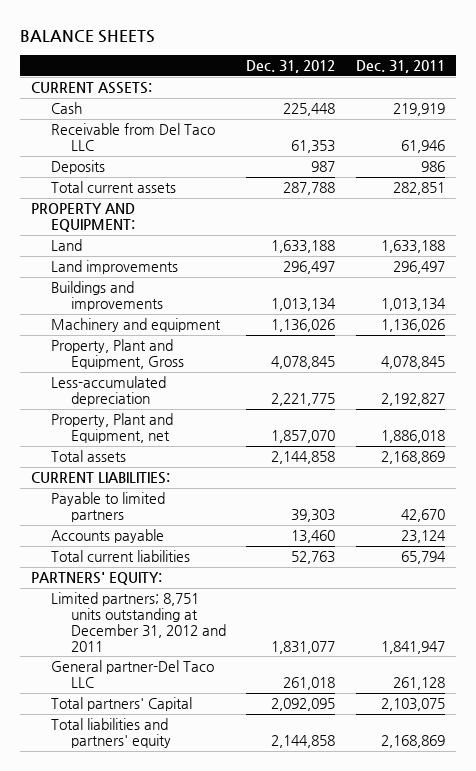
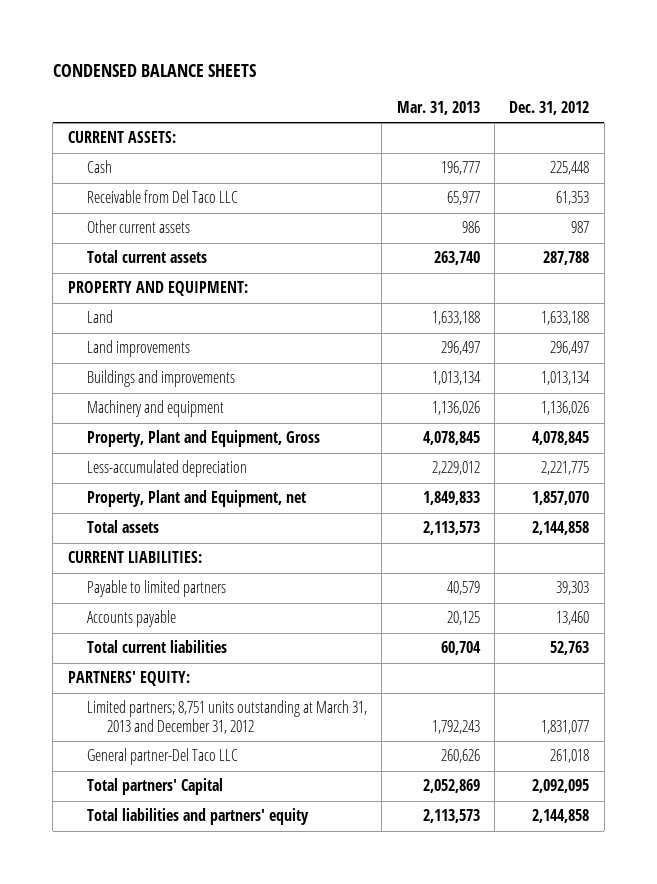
- BALANCE SHEETS
+ CONDENSED BALANCE SHEETS
- | Dec. 31, 2012 | Dec. 31, 2011
+ | Mar. 31, 2013 | Dec. 31, 2012
- Deposits | 987 | 986
+ Other current assets | 986 | 987
- Limited partners; 8,751 units outstanding at December 31, 2012 and 2011 | 1,831,077 | 1,841,947
+ Limited partners; 8,751 units outstanding at March 31, 2013 and December 31, 2012 | 1,792,243 | 1,831,077

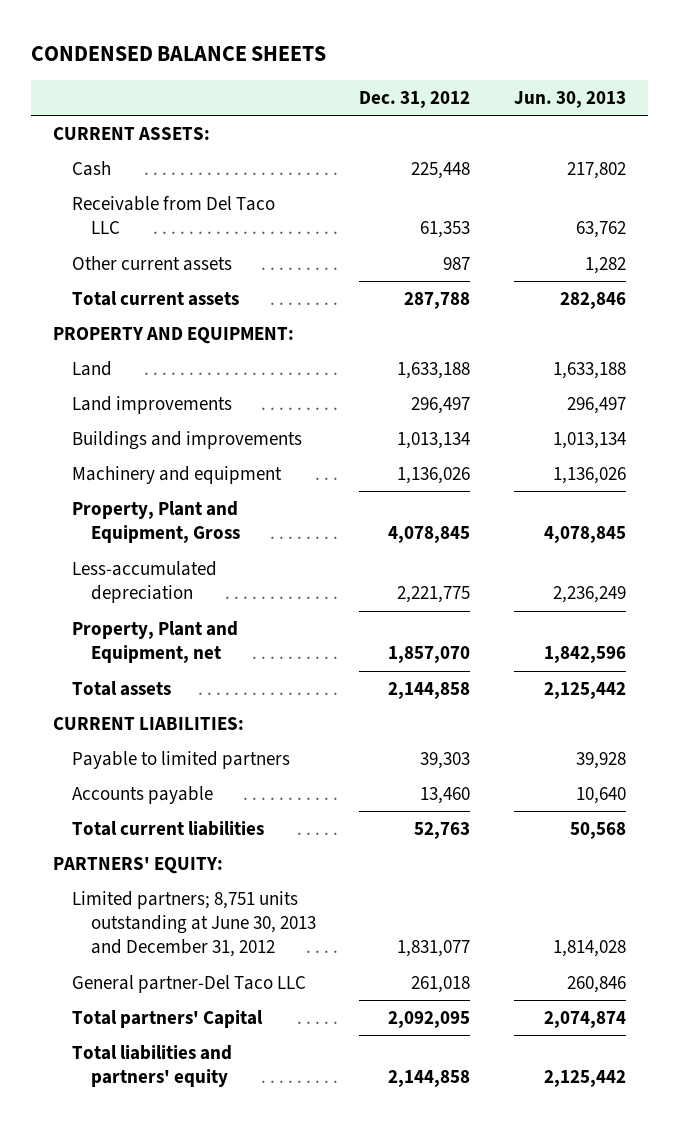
- | Mar. 31, 2013 | Dec. 31, 2012
+ | Dec. 31, 2012 | Jun. 30, 2013
- Limited partners; 8,751 units outstanding at March 31, 2013 and December 31, 2012 | 1,792,243 | 1,831,077
+ Limited partners; 8,751 units outstanding at June 30, 2013 and December 31, 2012 | 1,831,077 | 1,814,028

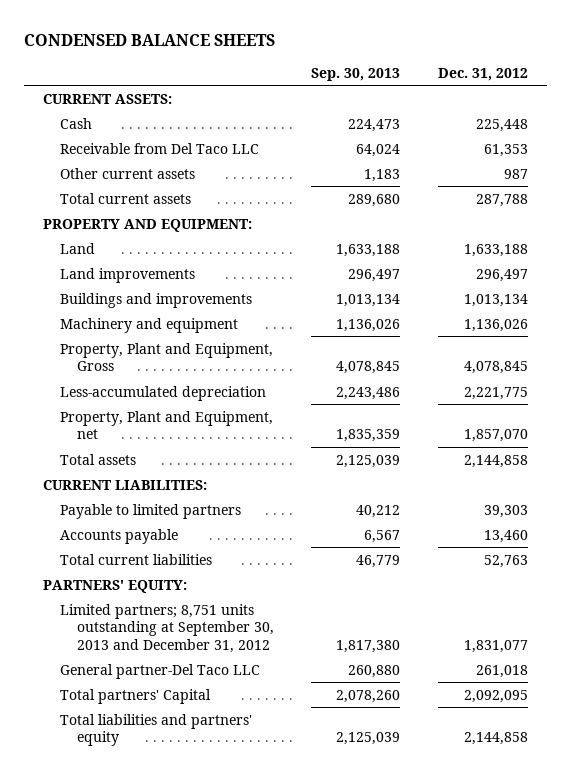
- | Dec. 31, 2012 | Jun. 30, 2013
+ | Sep. 30, 2013 | Dec. 31, 2012
- Limited partners; 8,751 units outstanding at June 30, 2013 and December 31, 2012 | 1,831,077 | 1,814,028
+ Limited partners; 8,751 units outstanding at September 30, 2013 and December 31, 2012 | 1,817,380 | 1,831,077

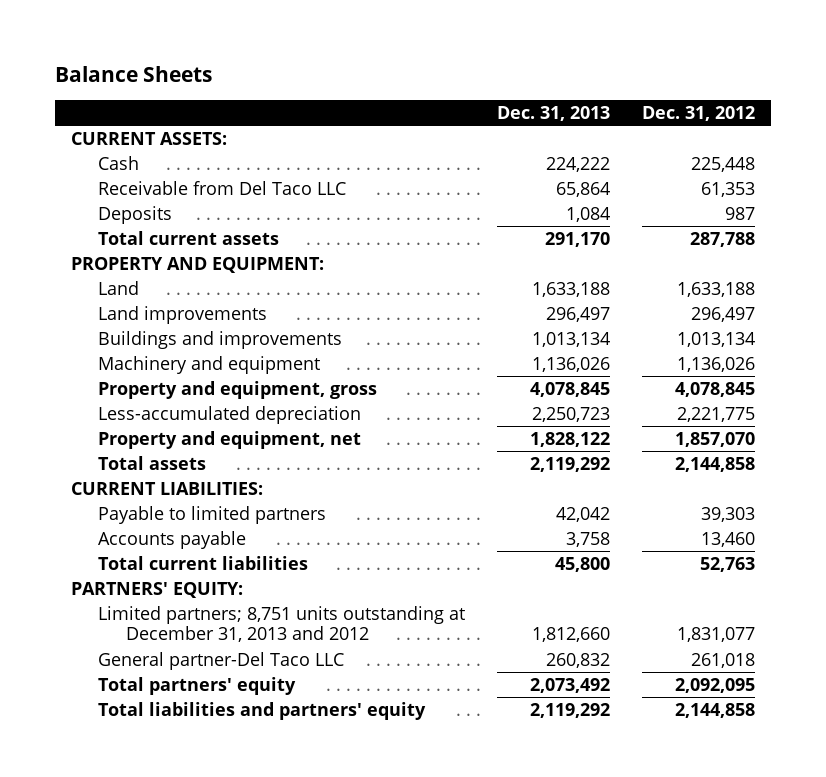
- CONDENSED BALANCE SHEETS
+ Balance Sheets
- | Sep. 30, 2013 | Dec. 31, 2012
+ | Dec. 31, 2013 | Dec. 31, 2012
- Other current assets | 1,183 | 987
+ Deposits | 1,084 | 987
- Property, Plant and Equipment, Gross | 4,078,845 | 4,078,845
+ Property and equipment, gross | 4,078,845 | 4,078,845
- Property, Plant and Equipment, net | 1,835,359 | 1,857,070
+ Property and equipment, net | 1,828,122 | 1,857,070
- Limited partners; 8,751 units outstanding at September 30, 2013 and December 31, 2012 | 1,817,380 | 1,831,077
+ Limited partners; 8,751 units outstanding at December 31, 2013 and 2012 | 1,812,660 | 1,831,077
- Total partners' Capital | 2,078,260 | 2,092,095
+ Total partners' equity | 2,073,492 | 2,092,095

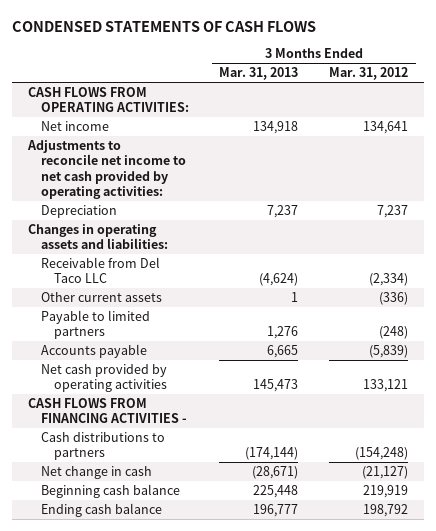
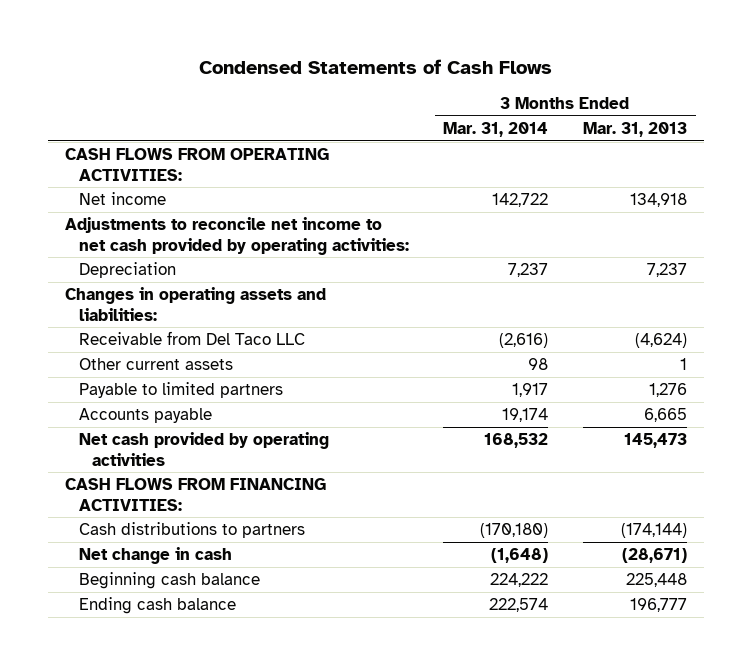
- CONDENSED STATEMENTS OF CASH FLOWS
+ Condensed Statements of Cash Flows
- | 3 Months Ended Mar. 31, 2013 | 3 Months Ended Mar. 31, 2012
+ | 3 Months Ended Mar. 31, 2014 | 3 Months Ended Mar. 31, 2013
- CASH FLOWS FROM FINANCING ACTIVITIES -
+ CASH FLOWS FROM FINANCING ACTIVITIES:

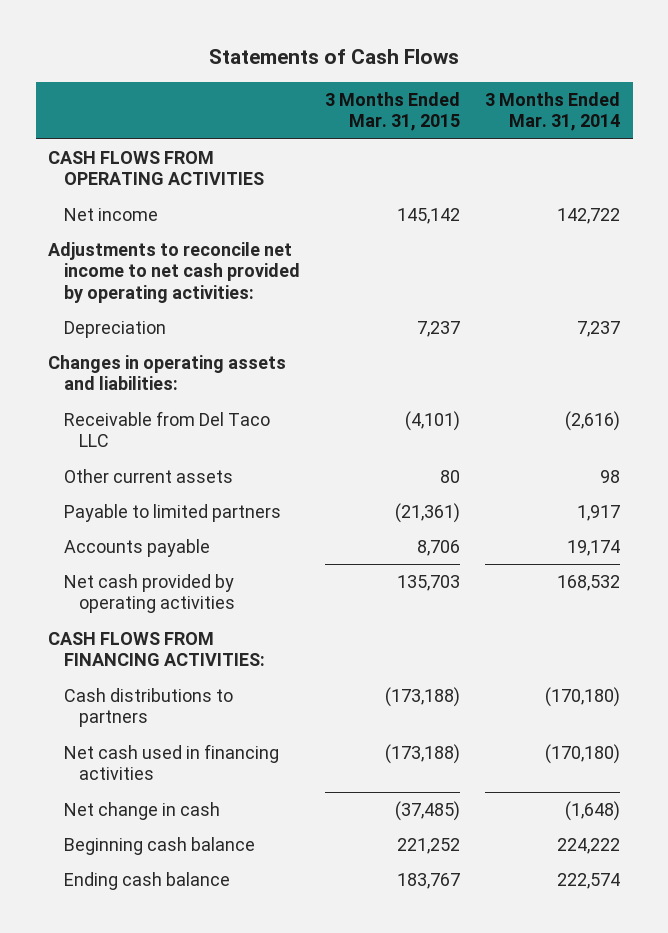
- Condensed Statements of Cash Flows
+ Statements of Cash Flows
- | 3 Months Ended Mar. 31, 2014 | 3 Months Ended Mar. 31, 2013
+ | 3 Months Ended Mar. 31, 2015 | 3 Months Ended Mar. 31, 2014
- CASH FLOWS FROM OPERATING ACTIVITIES:
+ CASH FLOWS FROM OPERATING ACTIVITIES
+ Net cash used in financing activities | (173,188) | (170,180)

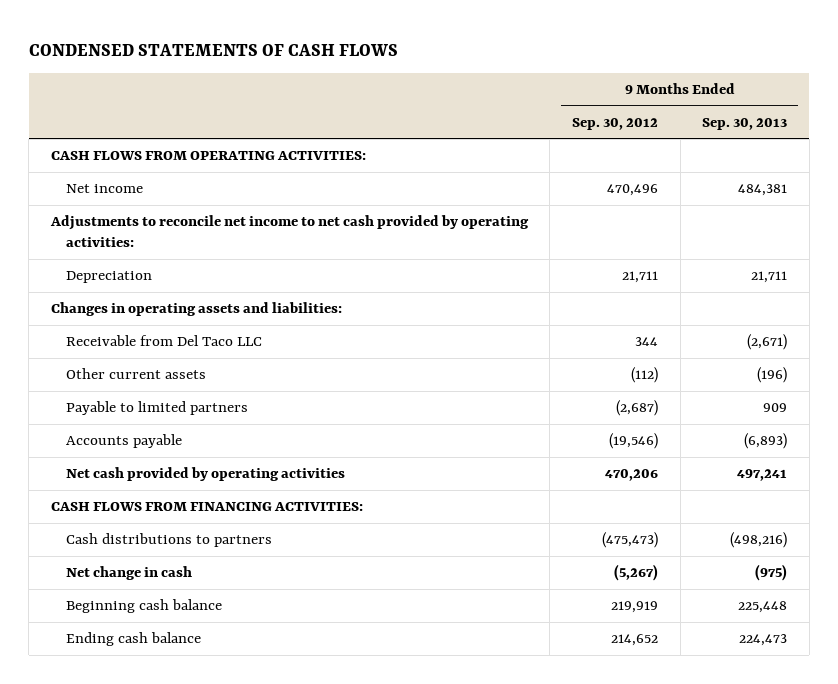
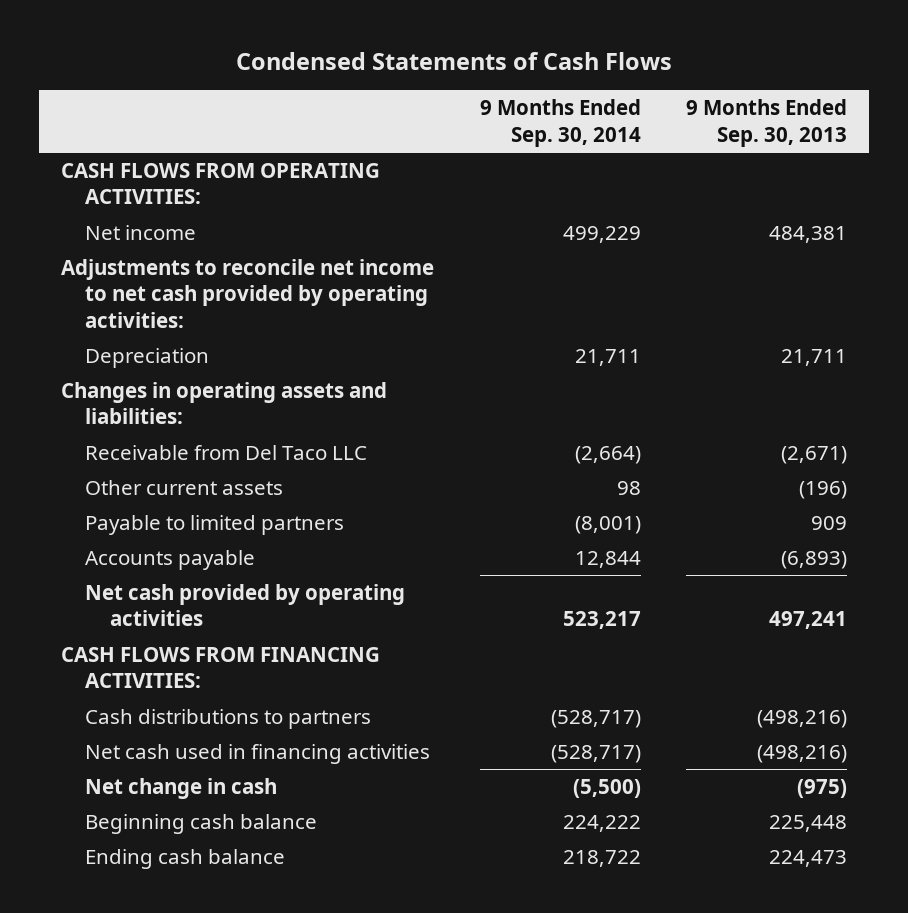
- CONDENSED STATEMENTS OF CASH FLOWS
+ Condensed Statements of Cash Flows
- | 9 Months Ended Sep. 30, 2012 | 9 Months Ended Sep. 30, 2013
+ | 9 Months Ended Sep. 30, 2014 | 9 Months Ended Sep. 30, 2013
+ Net cash used in financing activities | (528,717) | (498,216)

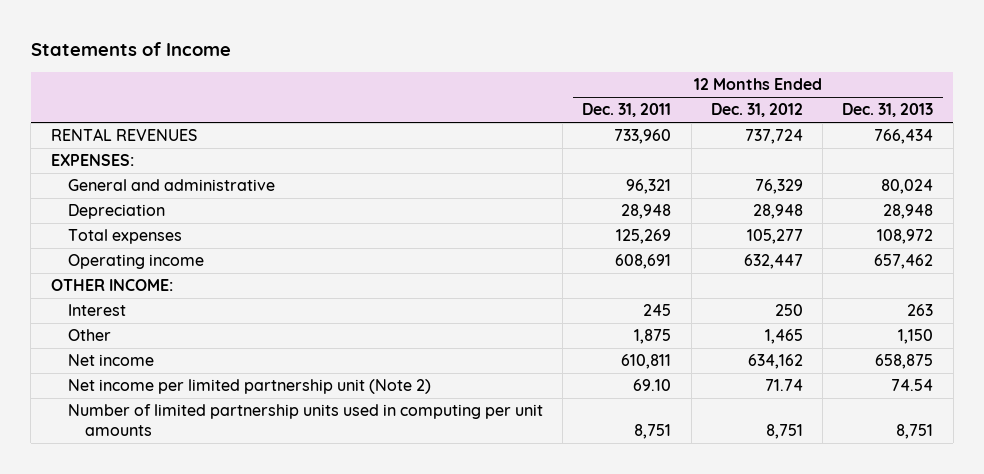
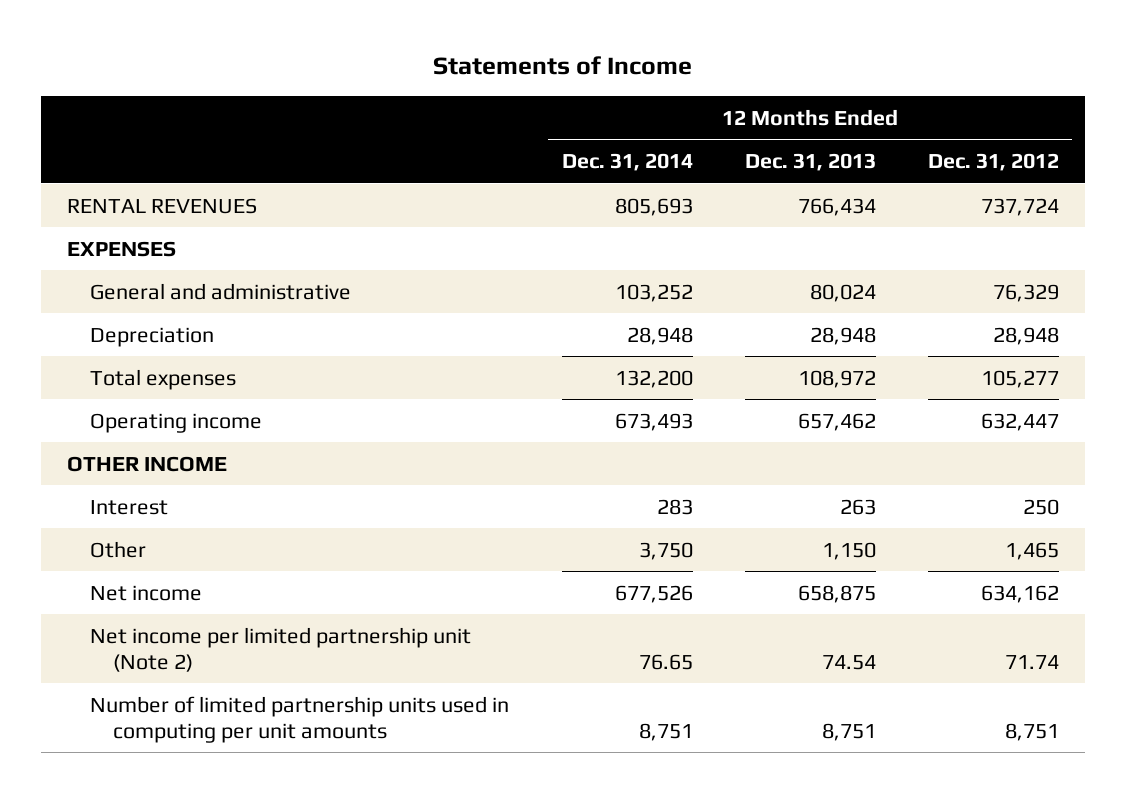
- | 12 Months Ended Dec. 31, 2011 | 12 Months Ended Dec. 31, 2012 | 12 Months Ended Dec. 31, 2013
+ | 12 Months Ended Dec. 31, 2014 | 12 Months Ended Dec. 31, 2013 | 12 Months Ended Dec. 31, 2012
- EXPENSES:
+ EXPENSES
- OTHER INCOME:
+ OTHER INCOME

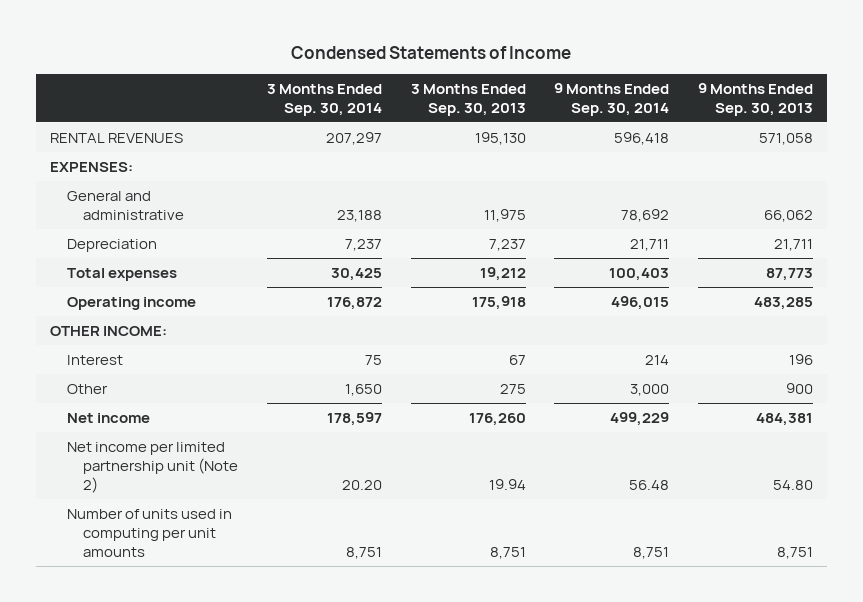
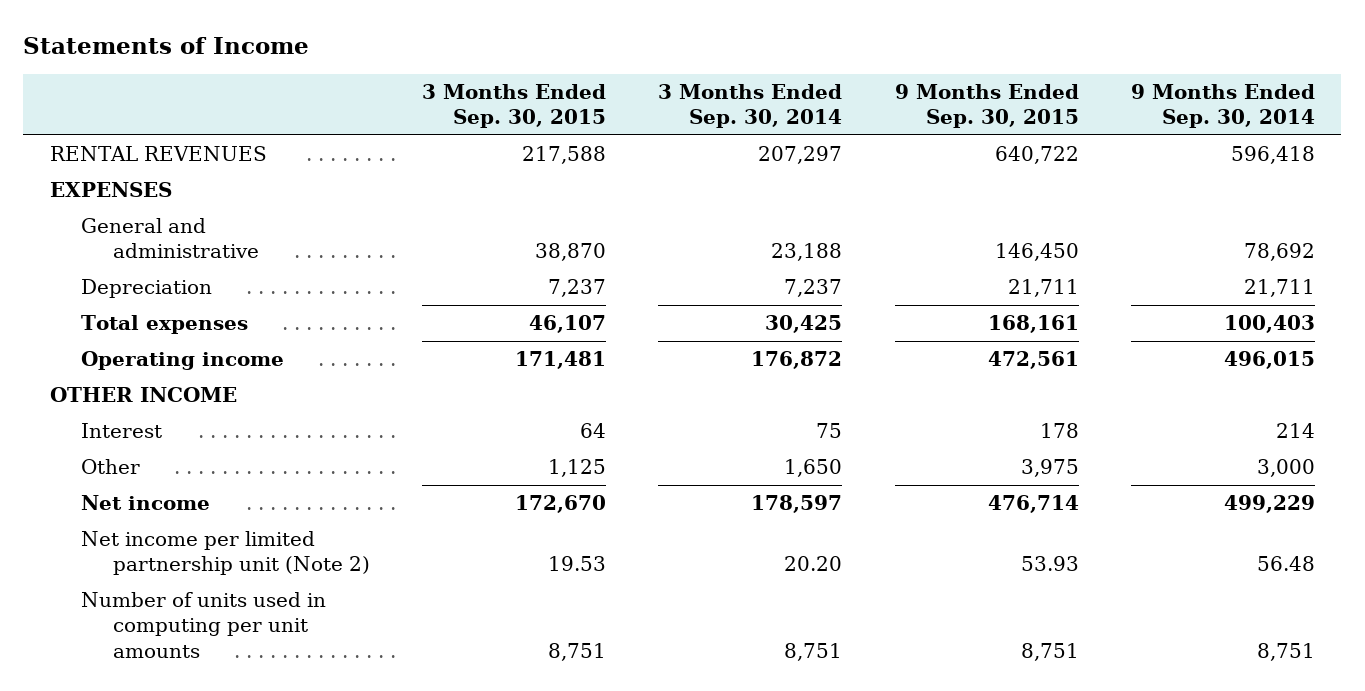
- Condensed Statements of Income
+ Statements of Income
- | 3 Months Ended Sep. 30, 2014 | 3 Months Ended Sep. 30, 2013 | 9 Months Ended Sep. 30, 2014 | 9 Months Ended Sep. 30, 2013
+ | 3 Months Ended Sep. 30, 2015 | 3 Months Ended Sep. 30, 2014 | 9 Months Ended Sep. 30, 2015 | 9 Months Ended Sep. 30, 2014
- EXPENSES:
+ EXPENSES
- OTHER INCOME:
+ OTHER INCOME

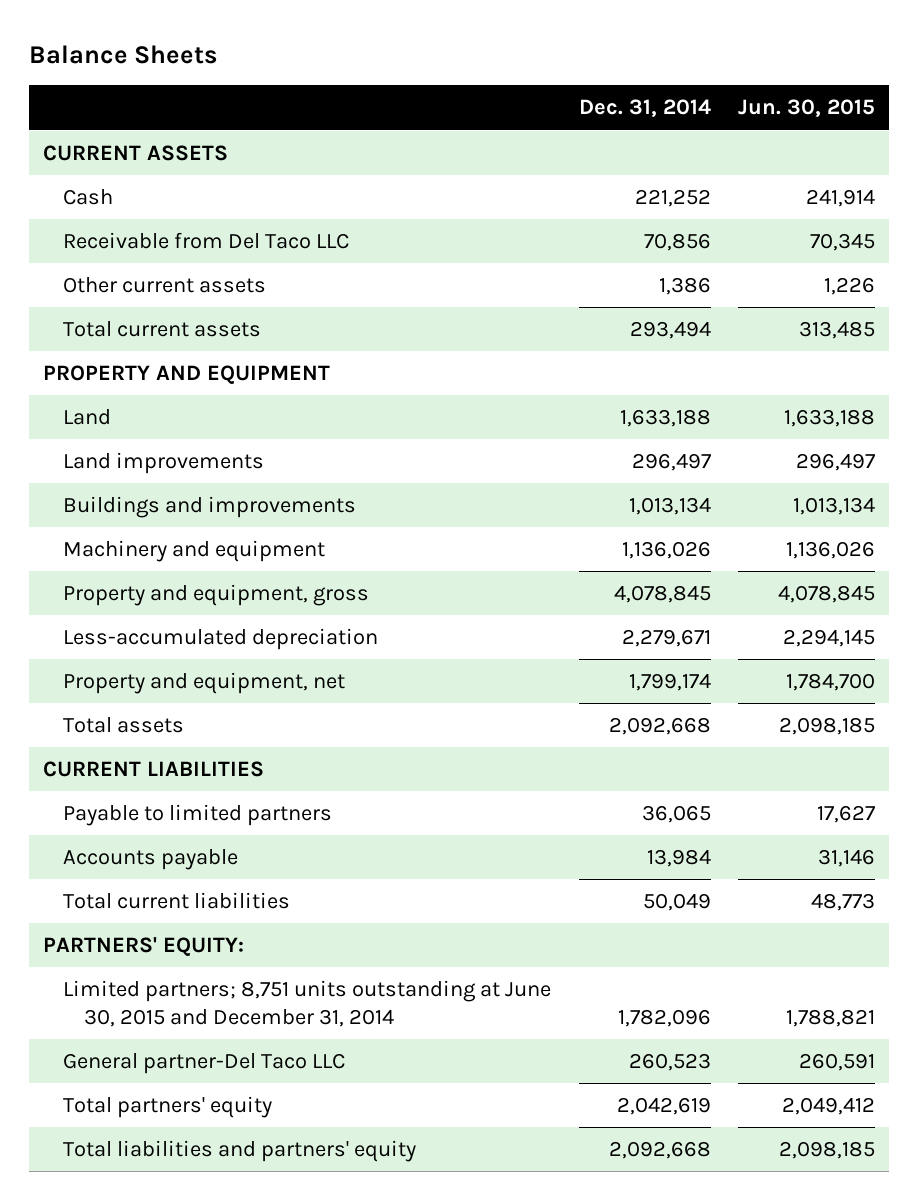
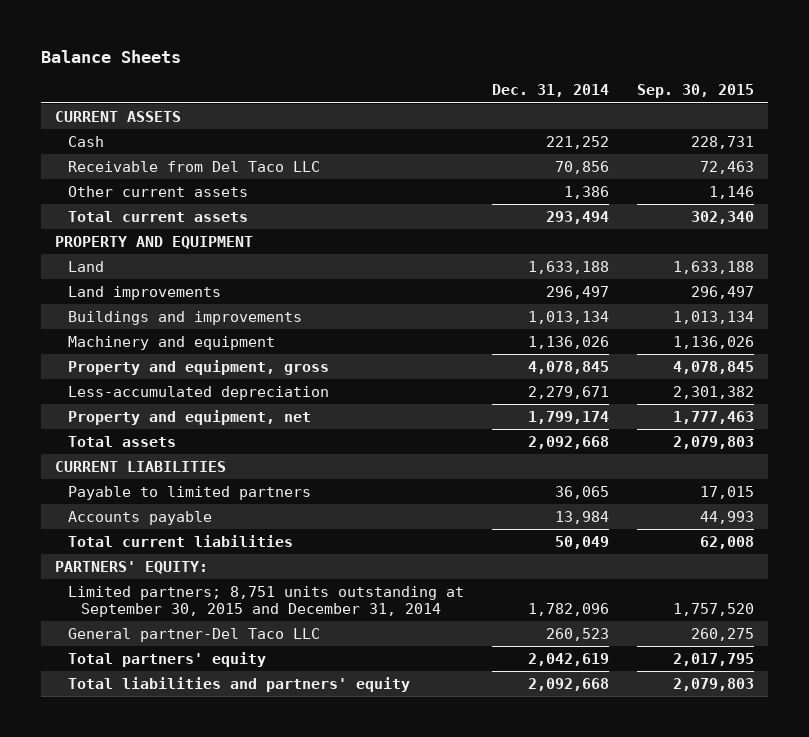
- | Dec. 31, 2014 | Jun. 30, 2015
+ | Dec. 31, 2014 | Sep. 30, 2015
- Limited partners; 8,751 units outstanding at June 30, 2015 and December 31, 2014 | 1,782,096 | 1,788,821
+ Limited partners; 8,751 units outstanding at September 30, 2015 and December 31, 2014 | 1,782,096 | 1,757,520

